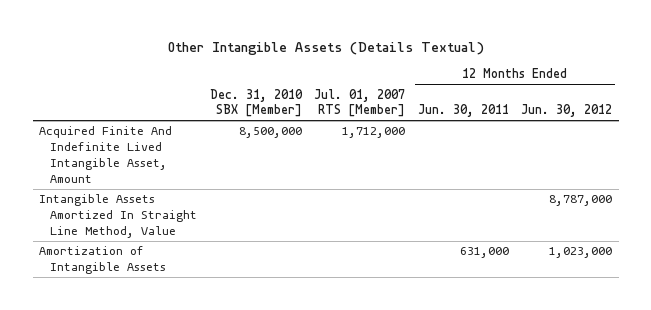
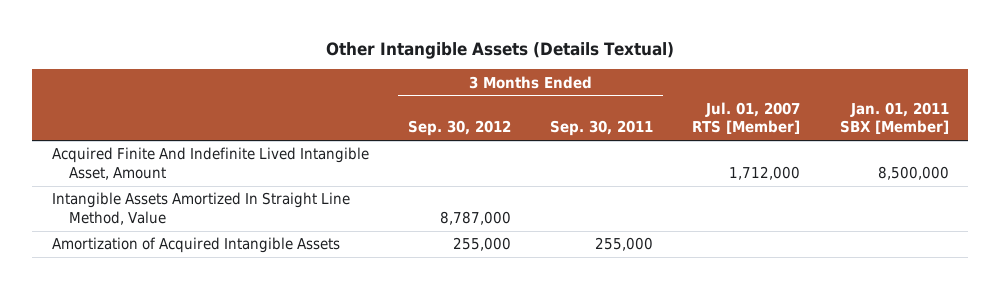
- | Dec. 31, 2010 SBX [Member] | Jul. 01, 2007 RTS [Member] | 12 Months Ended Jun. 30, 2011 | 12 Months Ended Jun. 30, 2012
+ | 3 Months Ended Sep. 30, 2012 | 3 Months Ended Sep. 30, 2011 | Jul. 01, 2007 RTS [Member] | Jan. 01, 2011 SBX [Member]
- Amortization of Intangible Assets | | | 631,000 | 1,023,000
+ Amortization of Acquired Intangible Assets | 255,000 | 255,000 | |

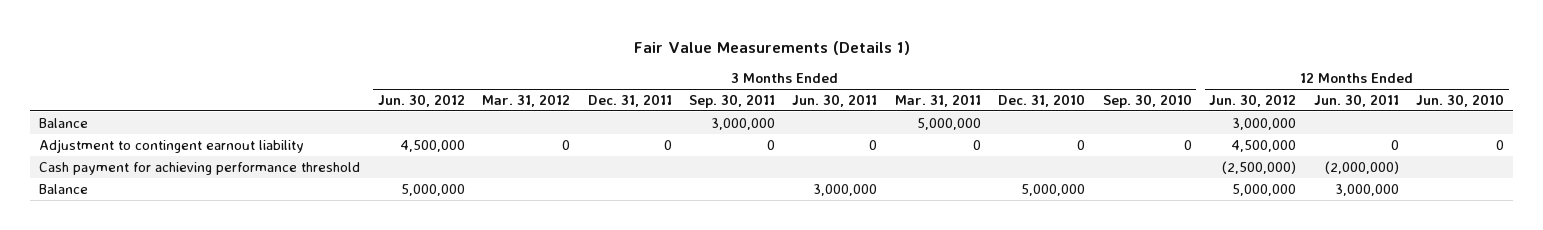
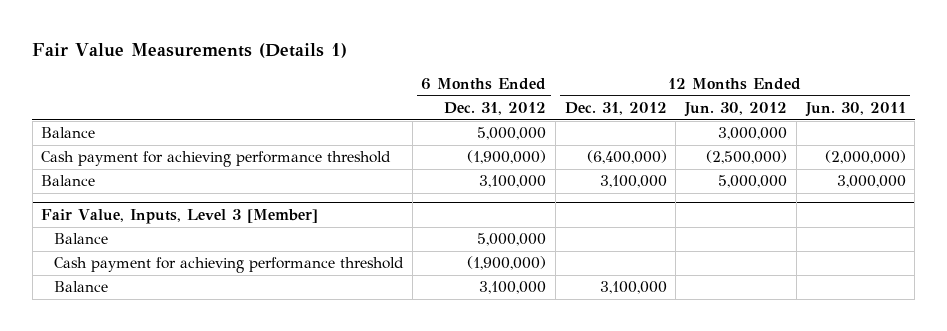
- | 3 Months Ended Jun. 30, 2012 | 3 Months Ended Mar. 31, 2012 | 3 Months Ended Dec. 31, 2011 | 3 Months Ended Sep. 30, 2011 | 3 Months Ended Jun. 30, 2011 | 3 Months Ended Mar. 31, 2011 | 3 Months Ended Dec. 31, 2010 | 3 Months Ended Sep. 30, 2010 | 12 Months Ended Jun. 30, 2012 | 12 Months Ended Jun. 30, 2011 | 12 Months Ended Jun. 30, 2010
+ | 6 Months Ended Dec. 31, 2012 | 12 Months Ended Dec. 31, 2012 | 12 Months Ended Jun. 30, 2012 | 12 Months Ended Jun. 30, 2011
- Adjustment to contingent earnout liability | 4,500,000 | 0 | 0 | 0 | 0 | 0 | 0 | 0 | 4,500,000 | 0 | 0
+ Fair Value, Inputs, Level 3 [Member]
+ Balance | 5,000,000 | | |
+ Cash payment for achieving performance threshold | (1,900,000) | | |
+ Balance | 3,100,000 | 3,100,000 | |

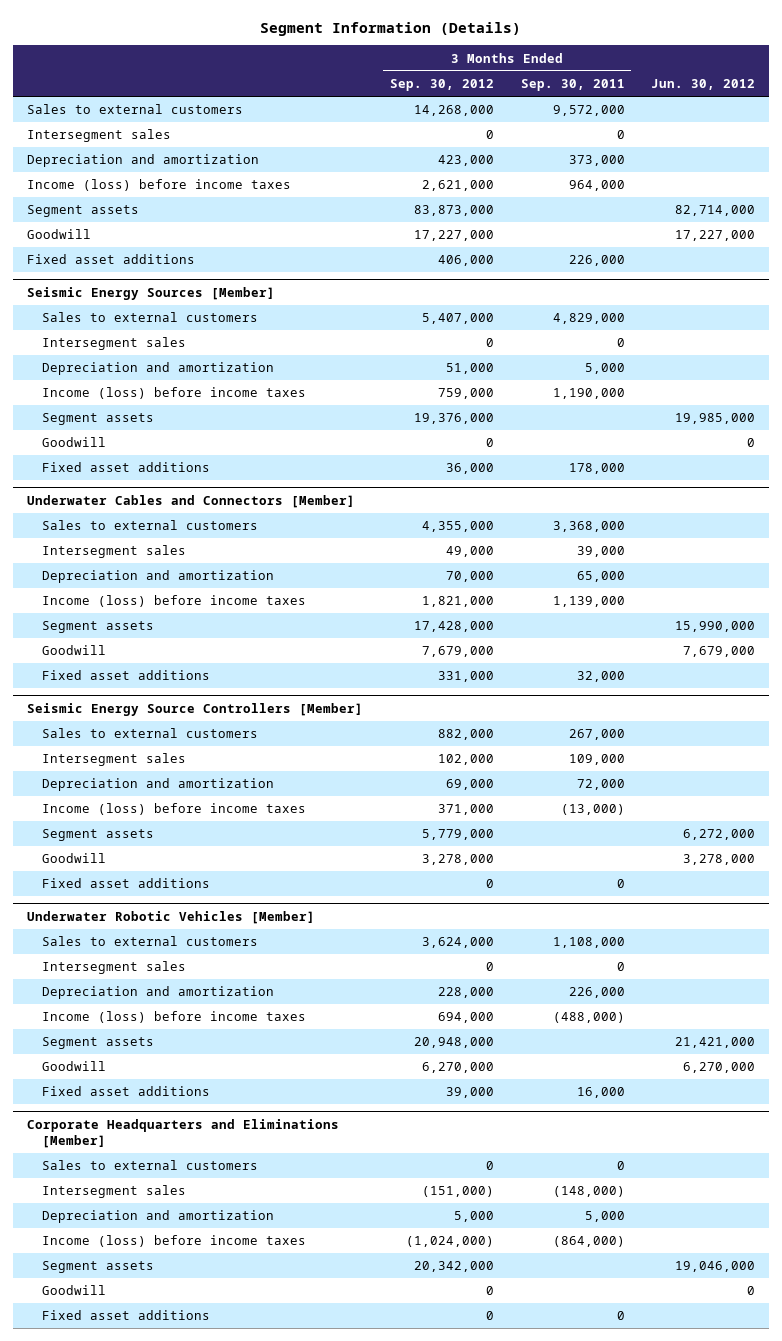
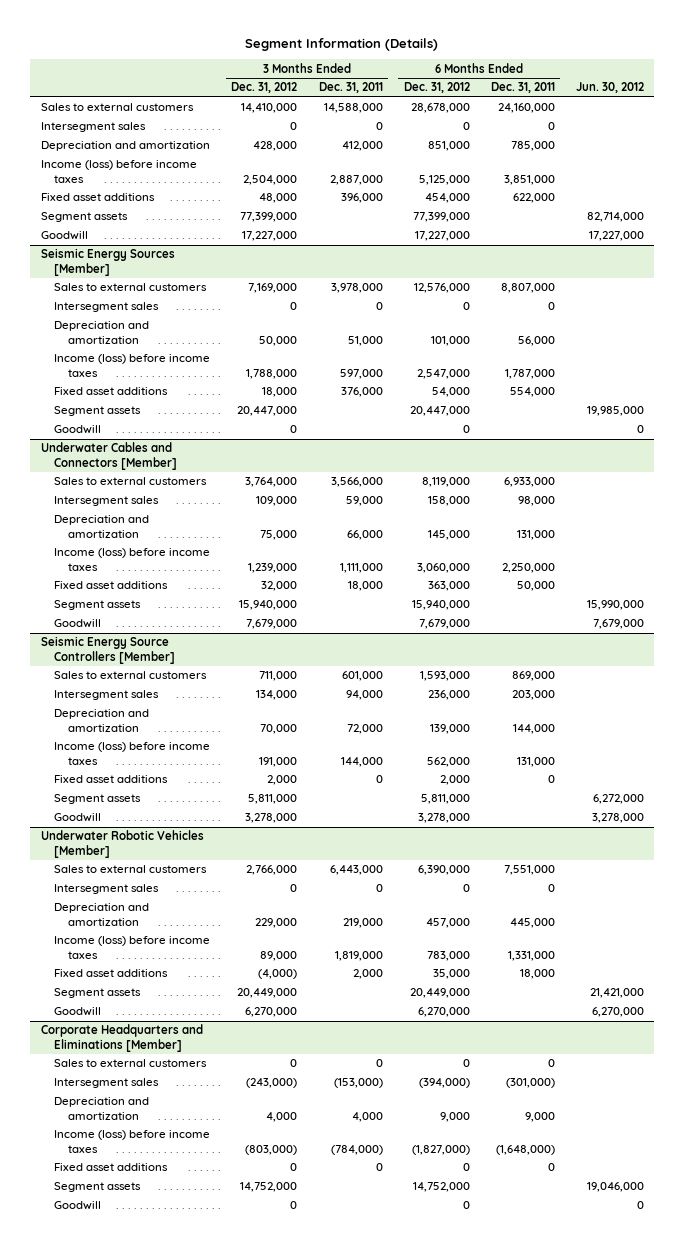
- | 3 Months Ended Sep. 30, 2012 | 3 Months Ended Sep. 30, 2011 | Jun. 30, 2012
+ | 3 Months Ended Dec. 31, 2012 | 3 Months Ended Dec. 31, 2011 | 6 Months Ended Dec. 31, 2012 | 6 Months Ended Dec. 31, 2011 | Jun. 30, 2012
moved up: Fixed asset additions | 48,000 | 396,000 | 454,000 | 622,000 |
@ Seismic Energy Sources [Member]
moved up: Fixed asset additions | 18,000 | 376,000 | 54,000 | 554,000 |
@ Underwater Cables and Connectors [Member]
moved up: Fixed asset additions | 32,000 | 18,000 | 363,000 | 50,000 |
@ Seismic Energy Source Controllers [Member]
moved up: Fixed asset additions | 2,000 | 0 | 2,000 | 0 |
@ Underwater Robotic Vehicles [Member]
moved up: Fixed asset additions | (4,000) | 2,000 | 35,000 | 18,000 |
@ Corporate Headquarters and Eliminations [Member]
moved up: Fixed asset additions | 0 | 0 | 0 | 0 |

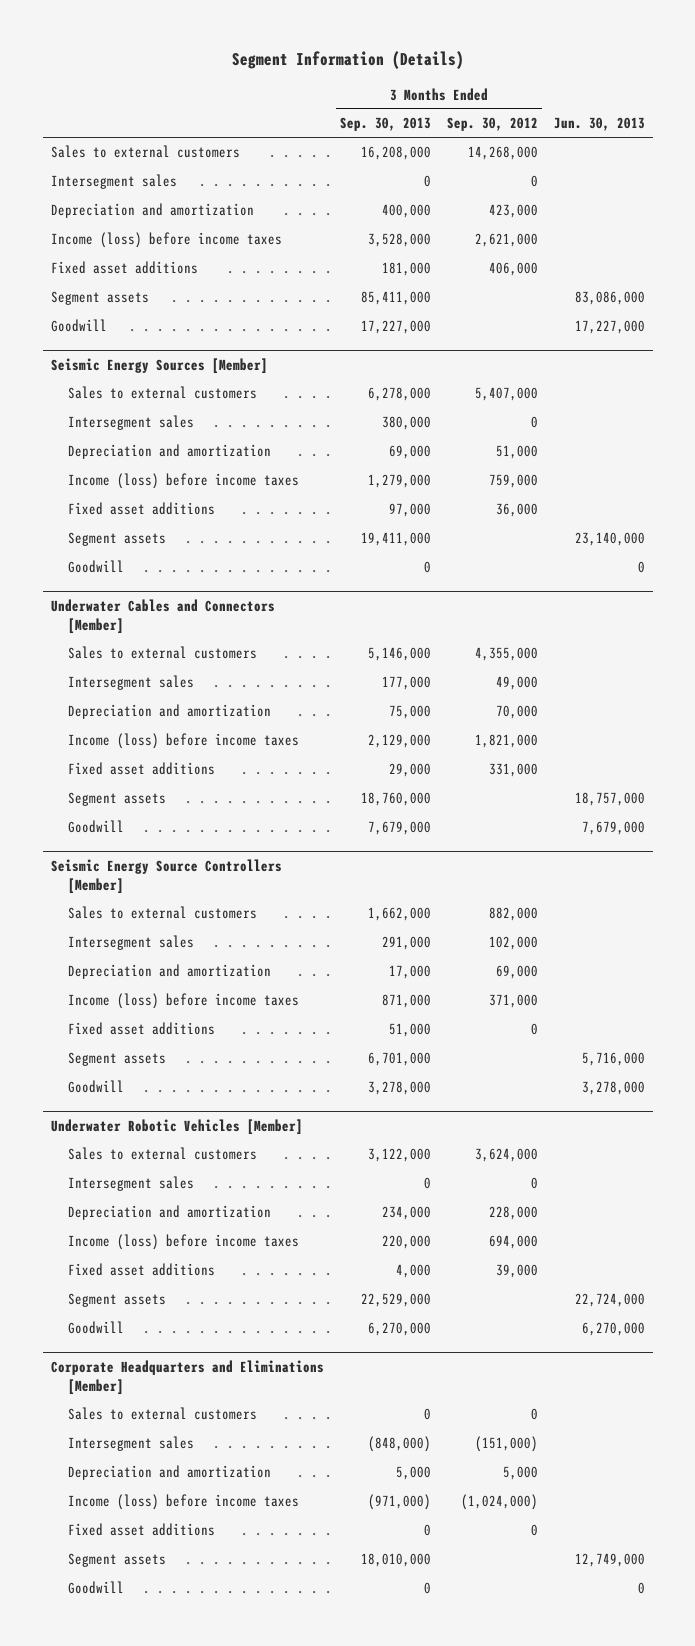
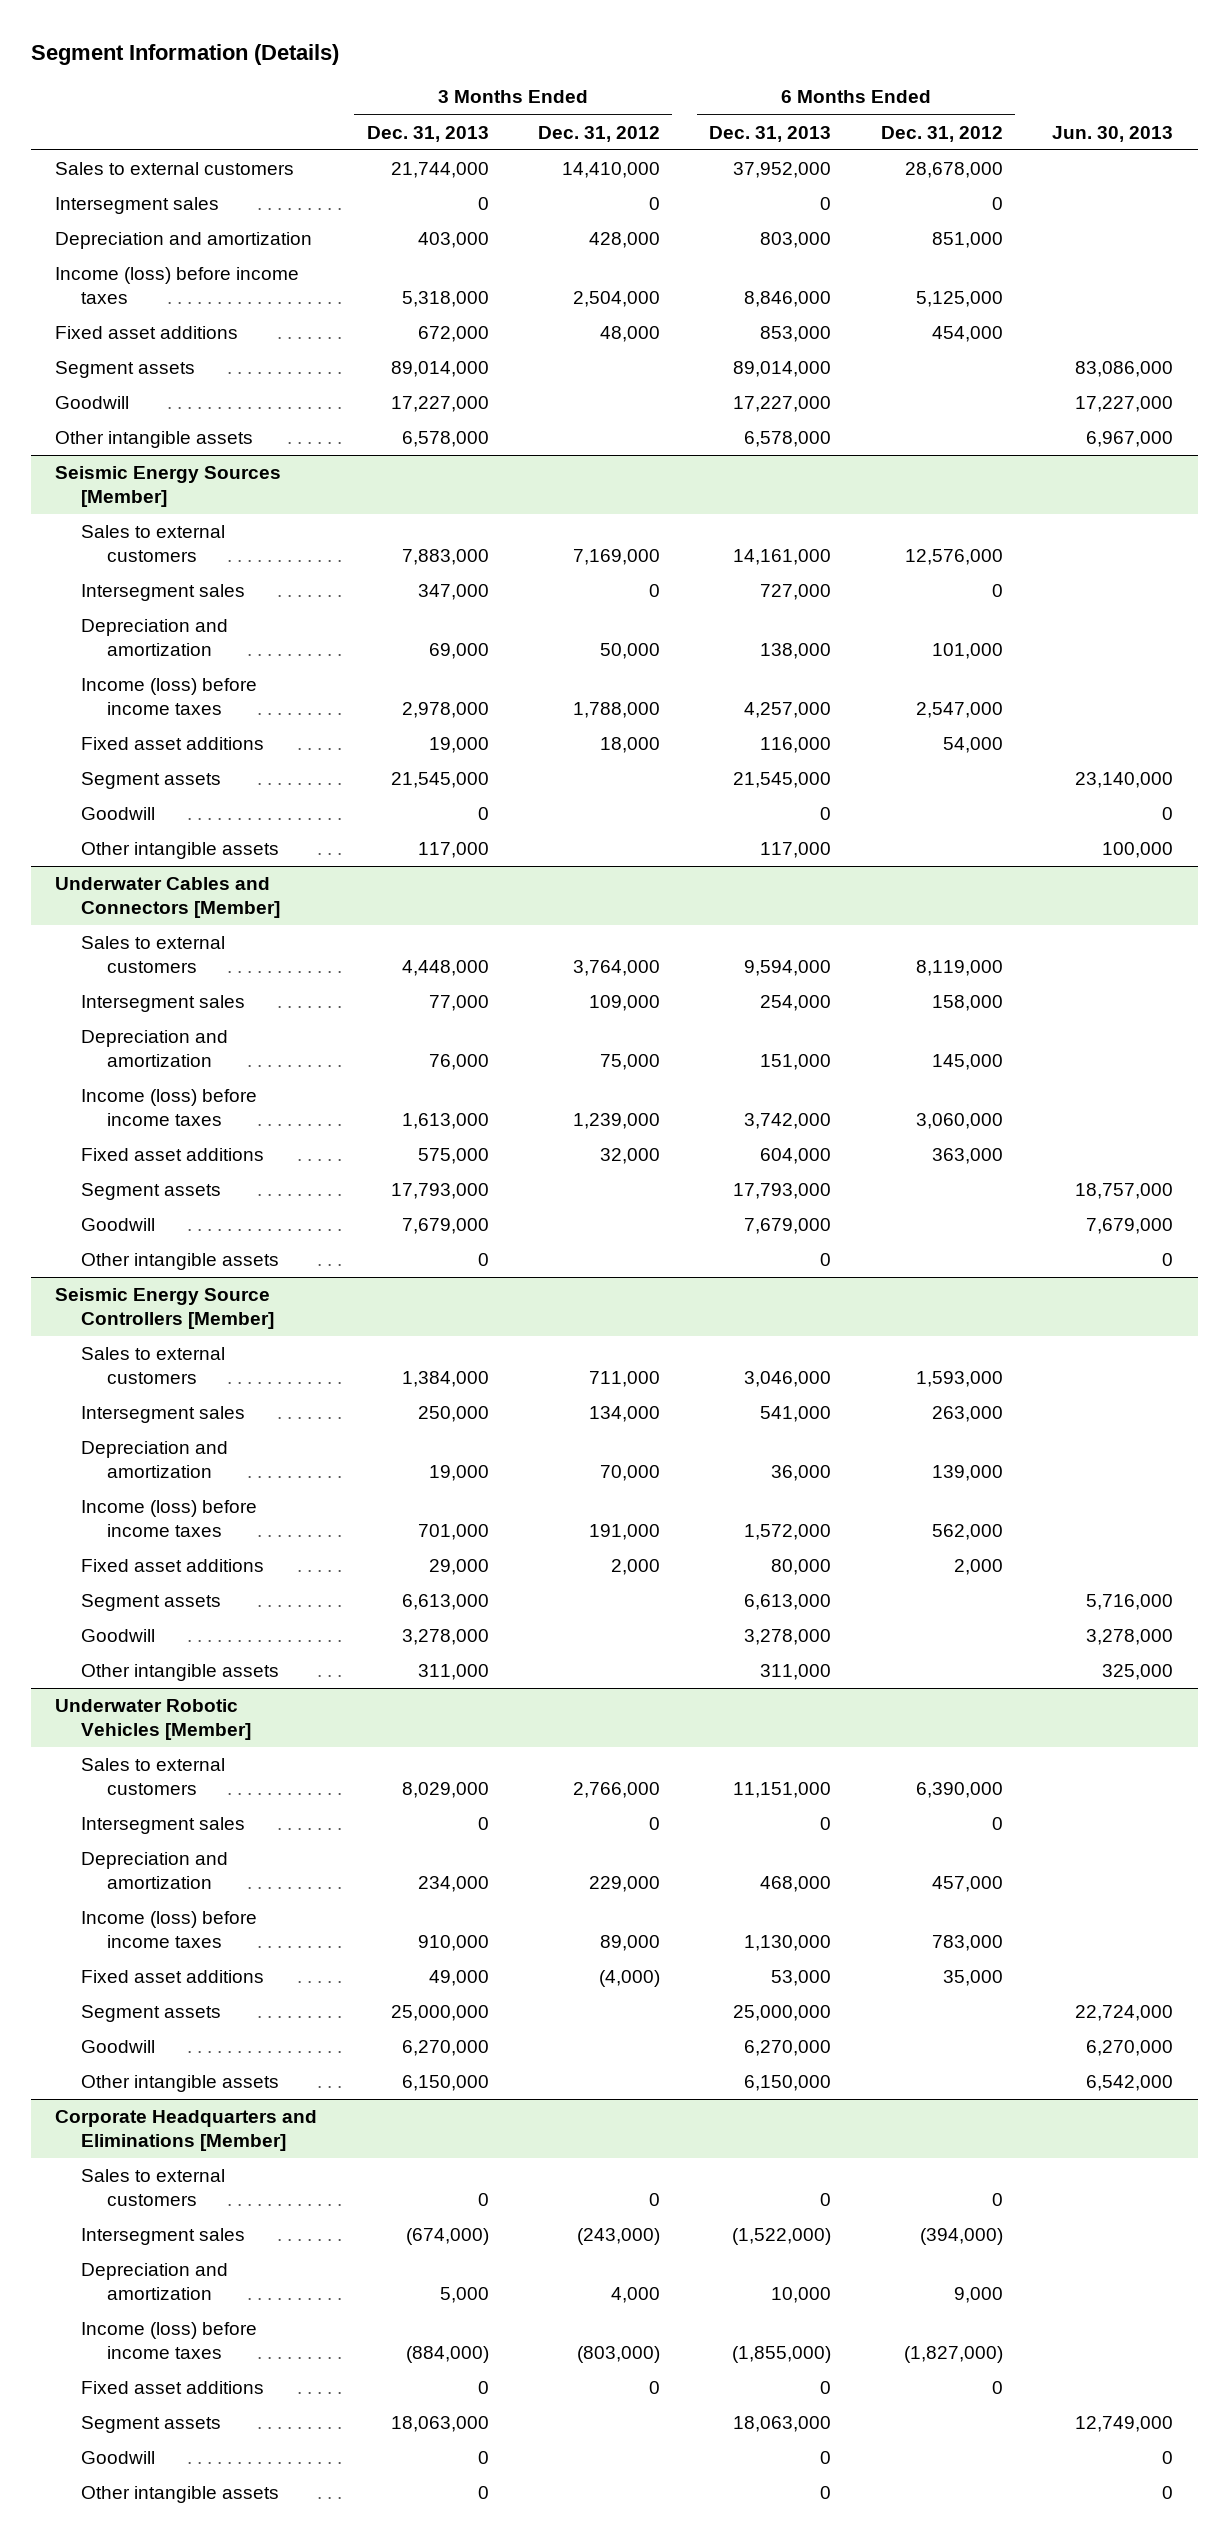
- | 3 Months Ended Sep. 30, 2013 | 3 Months Ended Sep. 30, 2012 | Jun. 30, 2013
+ | 3 Months Ended Dec. 31, 2013 | 3 Months Ended Dec. 31, 2012 | 6 Months Ended Dec. 31, 2013 | 6 Months Ended Dec. 31, 2012 | Jun. 30, 2013
+ Other intangible assets | 6,578,000 | | 6,578,000 | | 6,967,000
@ Seismic Energy Sources [Member]
+ Other intangible assets | 117,000 | | 117,000 | | 100,000
@ Underwater Cables and Connectors [Member]
+ Other intangible assets | 0 | | 0 | | 0
@ Seismic Energy Source Controllers [Member]
+ Other intangible assets | 311,000 | | 311,000 | | 325,000
@ Underwater Robotic Vehicles [Member]
+ Other intangible assets | 6,150,000 | | 6,150,000 | | 6,542,000
@ Corporate Headquarters and Eliminations [Member]
+ Other intangible assets | 0 | | 0 | | 0

